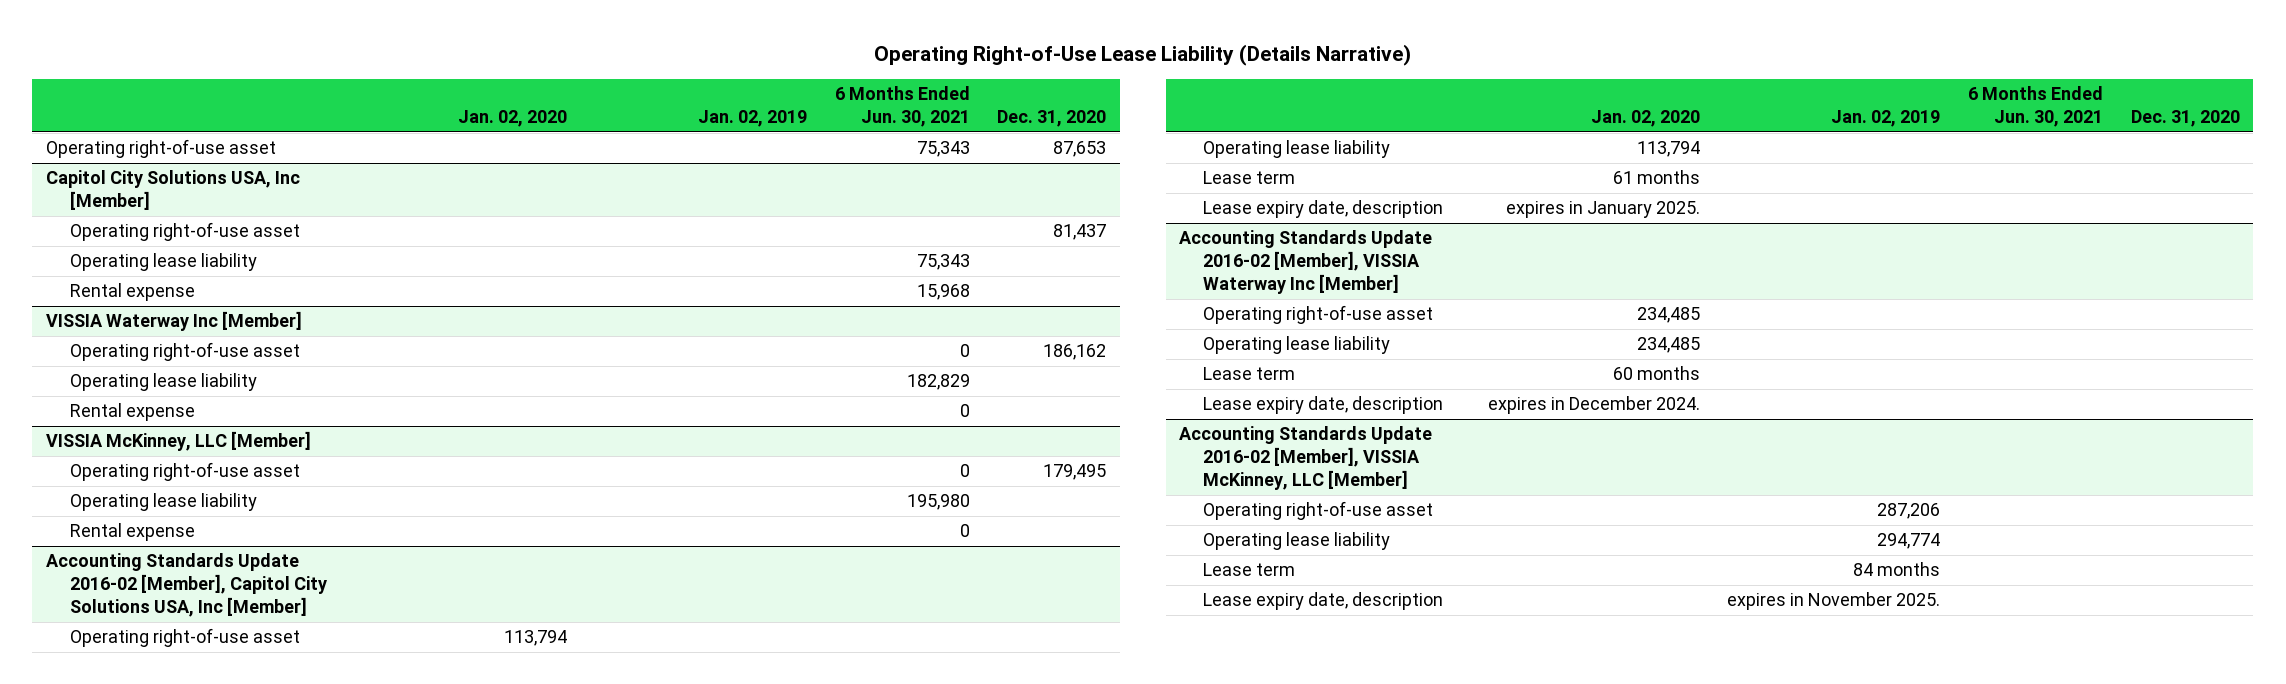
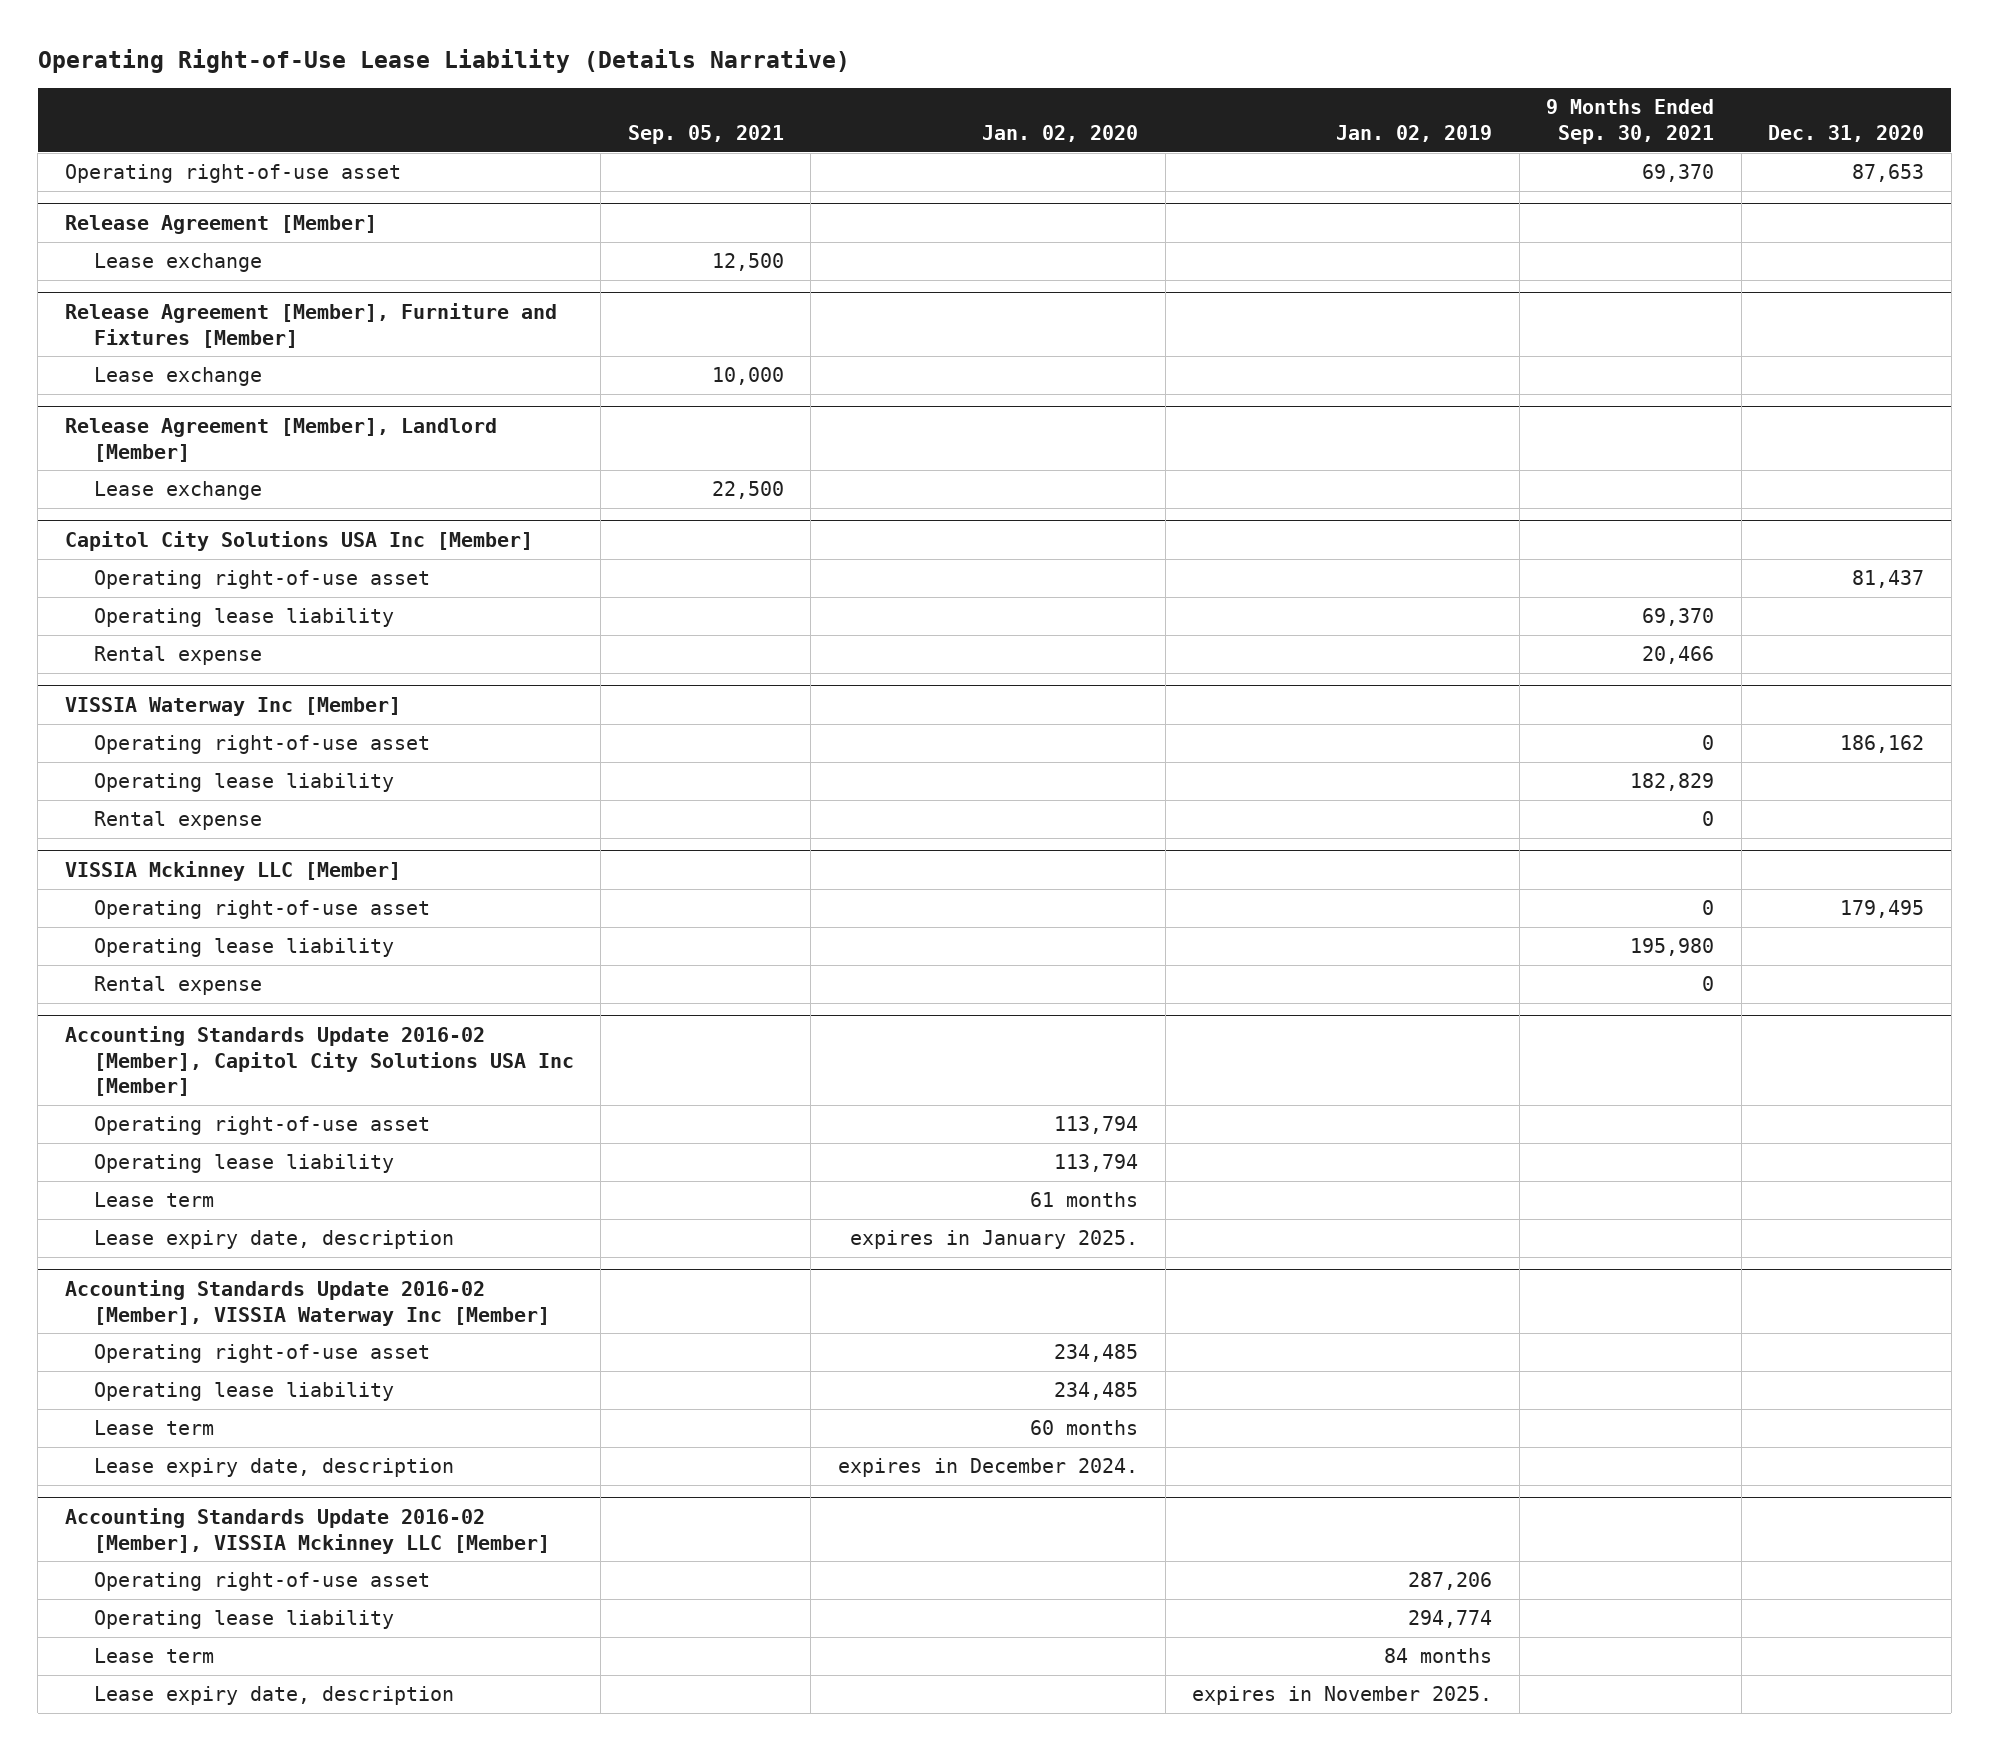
- | Jan. 02, 2020 | Jan. 02, 2019 | 6 Months Ended Jun. 30, 2021 | Dec. 31, 2020
+ | Sep. 05, 2021 | Jan. 02, 2020 | Jan. 02, 2019 | 9 Months Ended Sep. 30, 2021 | Dec. 31, 2020
- Capitol City Solutions USA, Inc [Member]
+ Release Agreement [Member]
+ Lease exchange | 12,500 | | | |
+ Release Agreement [Member], Furniture and Fixtures [Member]
+ Lease exchange | 10,000 | | | |
+ Release Agreement [Member], Landlord [Member]
+ Lease exchange | 22,500 | | | |
+ Capitol City Solutions USA Inc [Member]
- VISSIA McKinney, LLC [Member]
+ VISSIA Mckinney LLC [Member]
- Accounting Standards Update 2016-02 [Member], Capitol City Solutions USA, Inc [Member]
+ Accounting Standards Update 2016-02 [Member], Capitol City Solutions USA Inc [Member]
- Accounting Standards Update 2016-02 [Member], VISSIA McKinney, LLC [Member]
+ Accounting Standards Update 2016-02 [Member], VISSIA Mckinney LLC [Member]

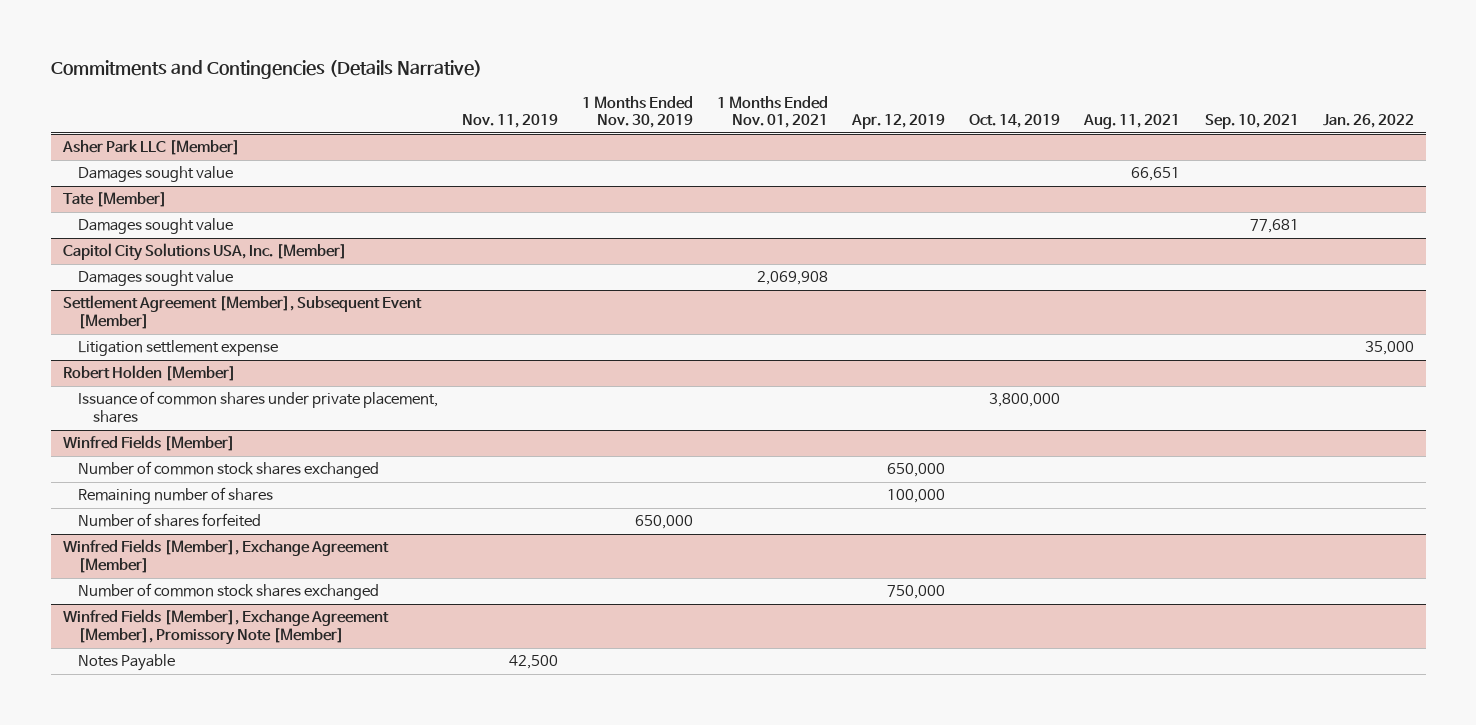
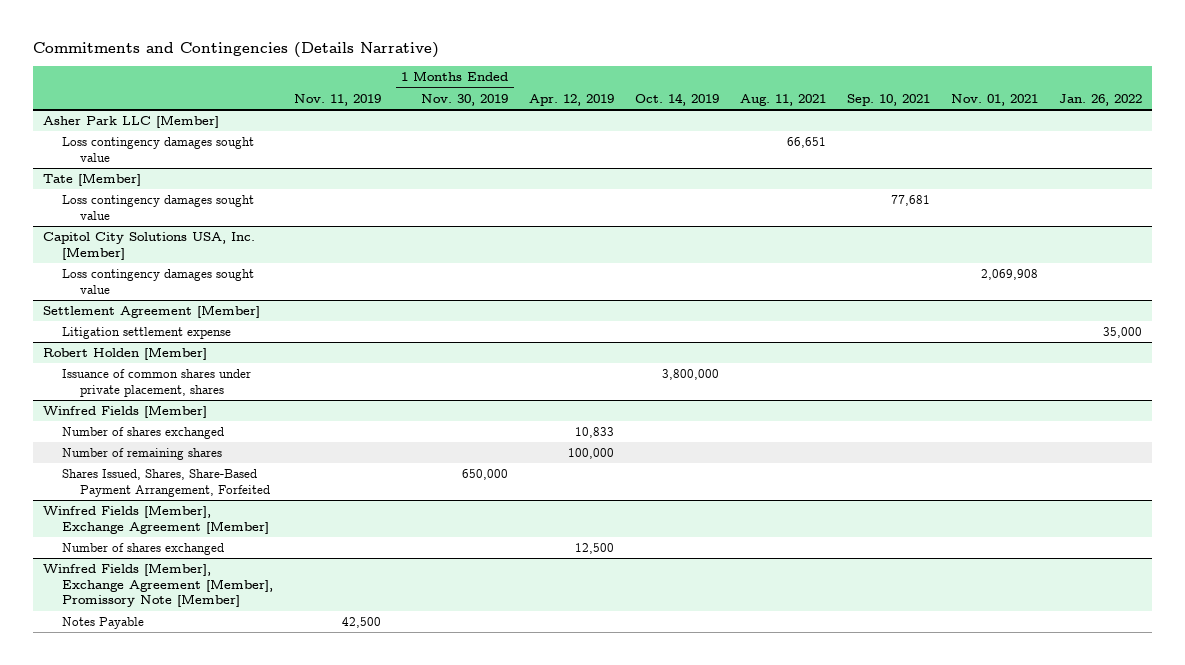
- | Nov. 11, 2019 | 1 Months Ended Nov. 30, 2019 | 1 Months Ended Nov. 01, 2021 | Apr. 12, 2019 | Oct. 14, 2019 | Aug. 11, 2021 | Sep. 10, 2021 | Jan. 26, 2022
+ | Nov. 11, 2019 | 1 Months Ended Nov. 30, 2019 | Apr. 12, 2019 | Oct. 14, 2019 | Aug. 11, 2021 | Sep. 10, 2021 | Nov. 01, 2021 | Jan. 26, 2022
@ Asher Park LLC [Member]
- Damages sought value | | | | | | 66,651 | |
+ Loss contingency damages sought value | | | | | 66,651 | | |
@ Tate [Member]
- Damages sought value | | | | | | | 77,681 |
+ Loss contingency damages sought value | | | | | | 77,681 | |
@ Capitol City Solutions USA, Inc. [Member]
- Damages sought value | | | 2,069,908 | | | | |
- Settlement Agreement [Member], Subsequent Event [Member]
@ Capitol City Solutions USA, Inc. [Member]
+ Loss contingency damages sought value | | | | | | | 2,069,908 |
+ Settlement Agreement [Member]
@ Winfred Fields [Member]
- Number of common stock shares exchanged | | | | 650,000 | | | |
- Remaining number of shares | | | | 100,000 | | | |
- Number of shares forfeited | | 650,000 | | | | | |
+ Number of shares exchanged | | | 10,833 | | | | |
+ Number of remaining shares | | | 100,000 | | | | |
+ Shares Issued, Shares, Share-Based Payment Arrangement, Forfeited | | 650,000 | | | | | |
@ Winfred Fields [Member], Exchange Agreement [Member]
- Number of common stock shares exchanged | | | | 750,000 | | | |
+ Number of shares exchanged | | | 12,500 | | | | |

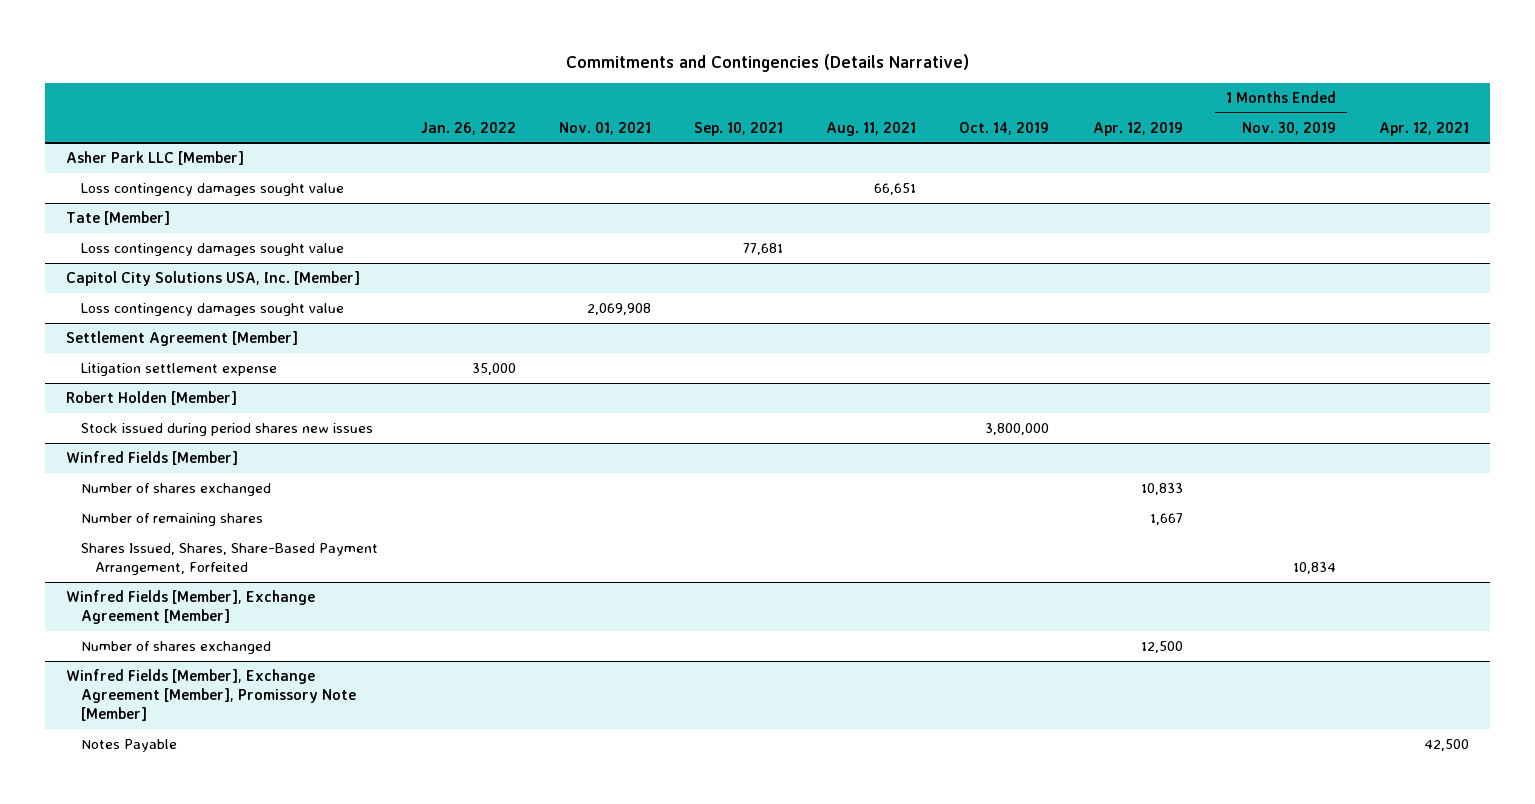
- | Nov. 11, 2019 | 1 Months Ended Nov. 30, 2019 | Apr. 12, 2019 | Oct. 14, 2019 | Aug. 11, 2021 | Sep. 10, 2021 | Nov. 01, 2021 | Jan. 26, 2022
+ | Jan. 26, 2022 | Nov. 01, 2021 | Sep. 10, 2021 | Aug. 11, 2021 | Oct. 14, 2019 | Apr. 12, 2019 | 1 Months Ended Nov. 30, 2019 | Apr. 12, 2021
@ Robert Holden [Member]
- Issuance of common shares under private placement, shares | | | | 3,800,000 | | | |
+ Stock issued during period shares new issues | | | | | 3,800,000 | | |
@ Winfred Fields [Member]
- Number of remaining shares | | | 100,000 | | | | |
- Shares Issued, Shares, Share-Based Payment Arrangement, Forfeited | | 650,000 | | | | | |
+ Number of remaining shares | | | | | | 1,667 | |
+ Shares Issued, Shares, Share-Based Payment Arrangement, Forfeited | | | | | | | 10,834 |

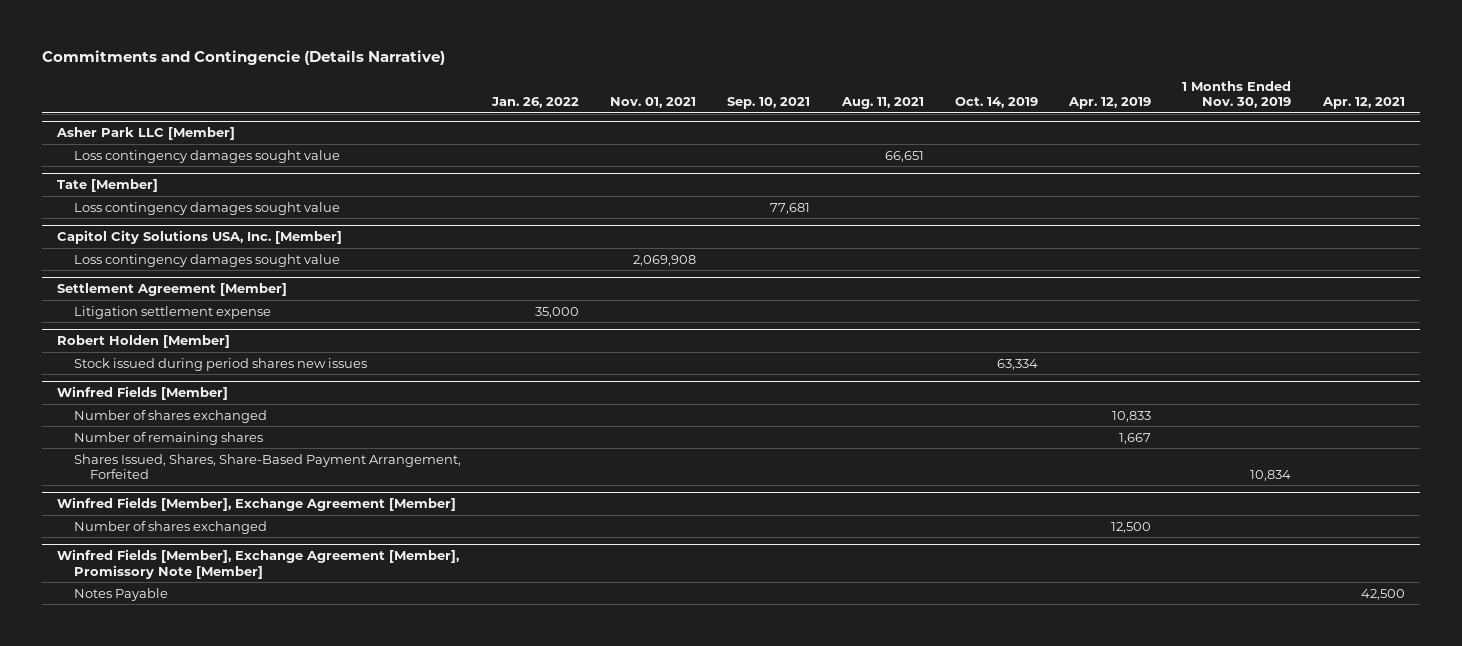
- Commitments and Contingencies (Details Narrative)
+ Commitments and Contingencie (Details Narrative)
@ Robert Holden [Member]
- Stock issued during period shares new issues | | | | | 3,800,000 | | |
+ Stock issued during period shares new issues | | | | | 63,334 | | |

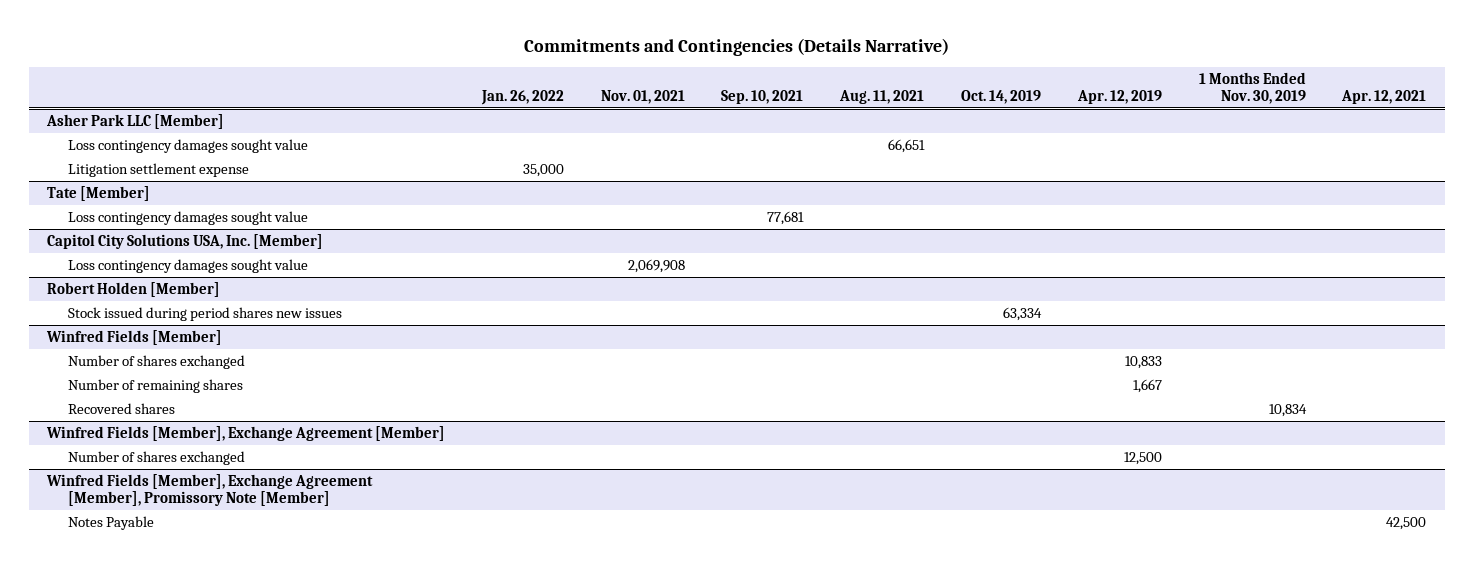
- Commitments and Contingencie (Details Narrative)
+ Commitments and Contingencies (Details Narrative)
@ Asher Park LLC [Member]
+ Litigation settlement expense | 35,000 | | | | | | |
- Settlement Agreement [Member]
- Litigation settlement expense | 35,000 | | | | | | |
@ Winfred Fields [Member]
- Shares Issued, Shares, Share-Based Payment Arrangement, Forfeited | | | | | | | 10,834 |
+ Recovered shares | | | | | | | 10,834 |

